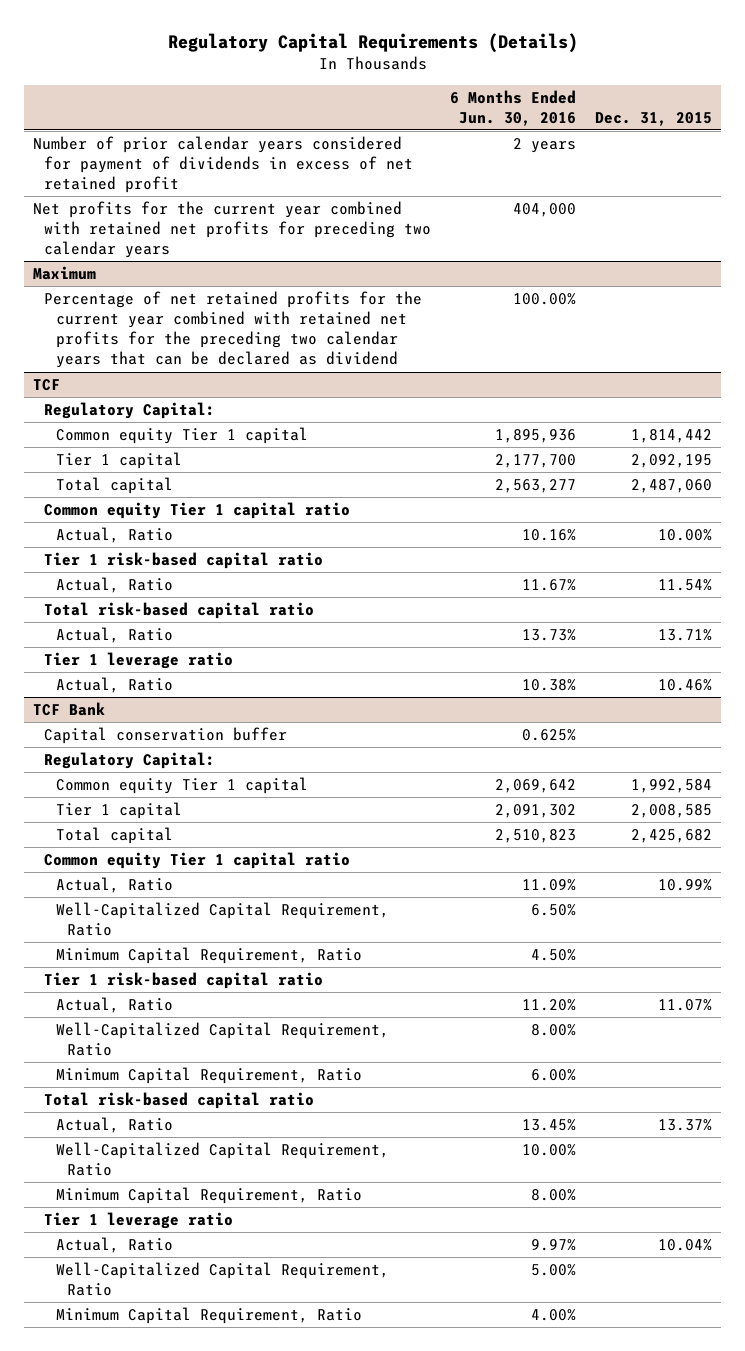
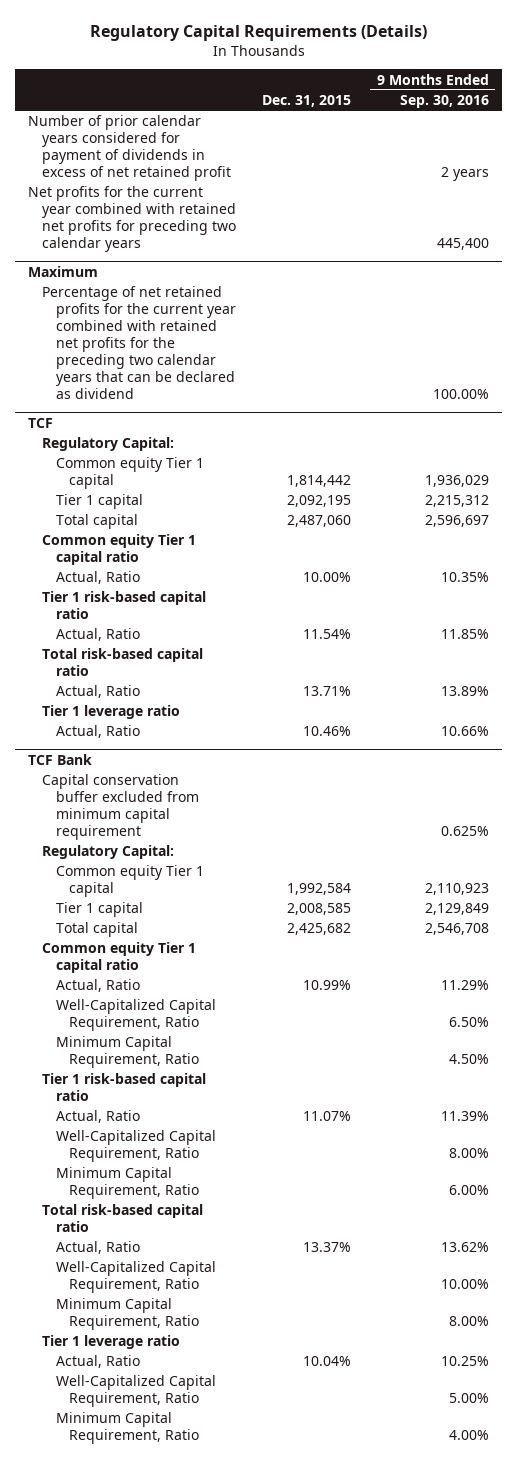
- | 6 Months Ended Jun. 30, 2016 | Dec. 31, 2015
+ | Dec. 31, 2015 | 9 Months Ended Sep. 30, 2016
@ TCF Bank
- Capital conservation buffer | 0.625% |
+ Capital conservation buffer excluded from minimum capital requirement | | 0.625%

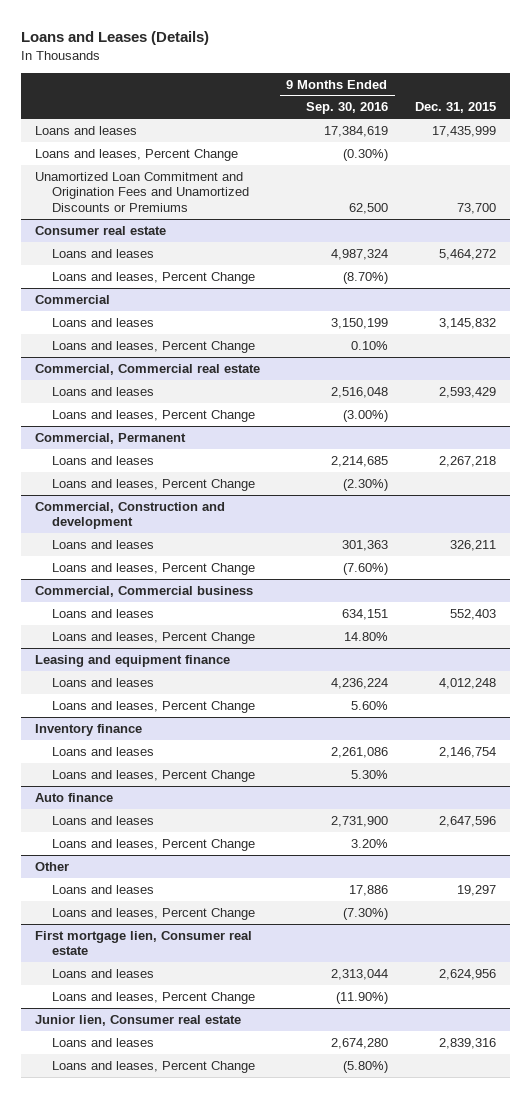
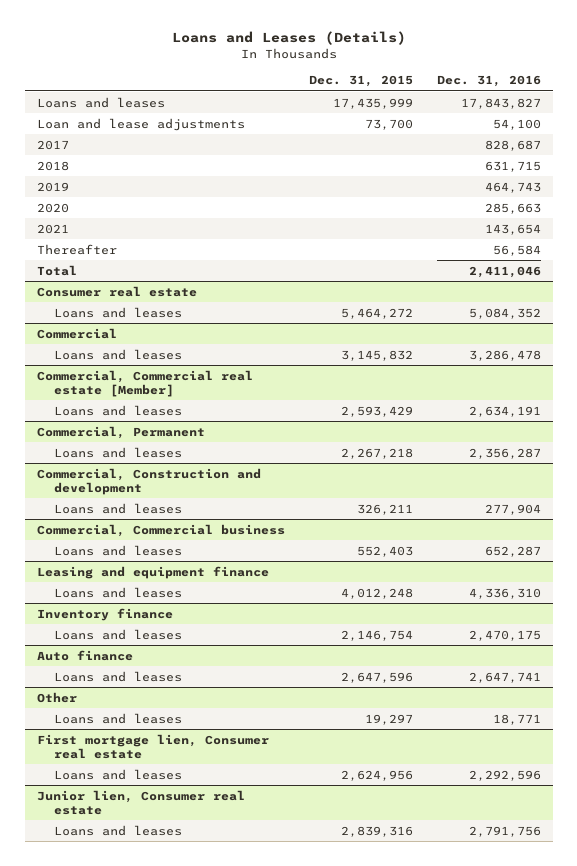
- | 9 Months Ended Sep. 30, 2016 | Dec. 31, 2015
+ | Dec. 31, 2015 | Dec. 31, 2016
- Loans and leases, Percent Change | (0.30%) |
- Unamortized Loan Commitment and Origination Fees and Unamortized Discounts or Premiums | 62,500 | 73,700
+ Loan and lease adjustments | 73,700 | 54,100
+ 2017 | | 828,687
+ 2018 | | 631,715
+ 2019 | | 464,743
+ 2020 | | 285,663
+ 2021 | | 143,654
+ Thereafter | | 56,584
+ Total | | 2,411,046
@ Consumer real estate
- Loans and leases, Percent Change | (8.70%) |
@ Commercial
- Loans and leases, Percent Change | 0.10% |
- Commercial, Commercial real estate
+ Commercial, Commercial real estate [Member]
- Loans and leases, Percent Change | (3.00%) |
@ Commercial, Permanent
- Loans and leases, Percent Change | (2.30%) |
@ Commercial, Construction and development
- Loans and leases, Percent Change | (7.60%) |
@ Commercial, Commercial business
- Loans and leases, Percent Change | 14.80% |
@ Leasing and equipment finance
- Loans and leases, Percent Change | 5.60% |
@ Inventory finance
- Loans and leases, Percent Change | 5.30% |
@ Auto finance
- Loans and leases, Percent Change | 3.20% |
@ Other
- Loans and leases, Percent Change | (7.30%) |
@ First mortgage lien, Consumer real estate
- Loans and leases, Percent Change | (11.90%) |
@ Junior lien, Consumer real estate
- Loans and leases, Percent Change | (5.80%) |

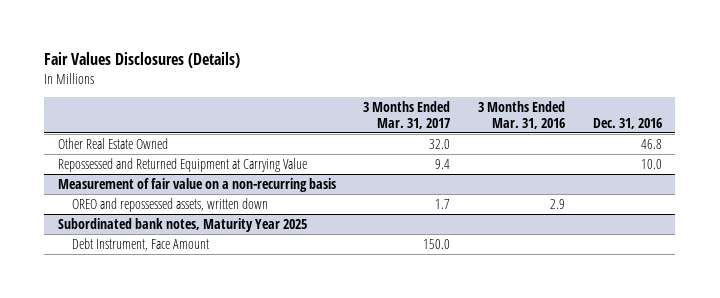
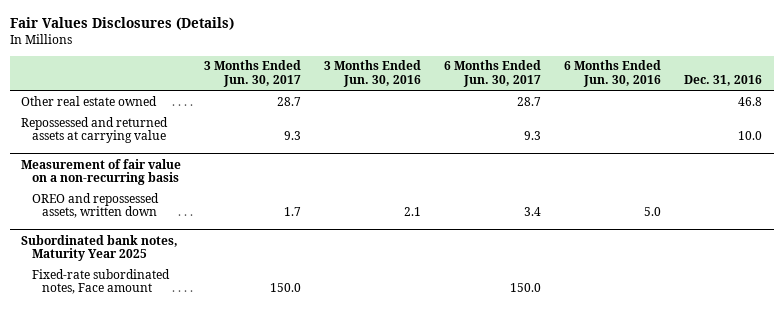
- | 3 Months Ended Mar. 31, 2017 | 3 Months Ended Mar. 31, 2016 | Dec. 31, 2016
+ | 3 Months Ended Jun. 30, 2017 | 3 Months Ended Jun. 30, 2016 | 6 Months Ended Jun. 30, 2017 | 6 Months Ended Jun. 30, 2016 | Dec. 31, 2016
- Other Real Estate Owned | 32.0 | | 46.8
- Repossessed and Returned Equipment at Carrying Value | 9.4 | | 10.0
+ Other real estate owned | 28.7 | | 28.7 | | 46.8
+ Repossessed and returned assets at carrying value | 9.3 | | 9.3 | | 10.0
@ Subordinated bank notes, Maturity Year 2025
- Debt Instrument, Face Amount | 150.0 | |
+ Fixed-rate subordinated notes, Face amount | 150.0 | | 150.0 | |

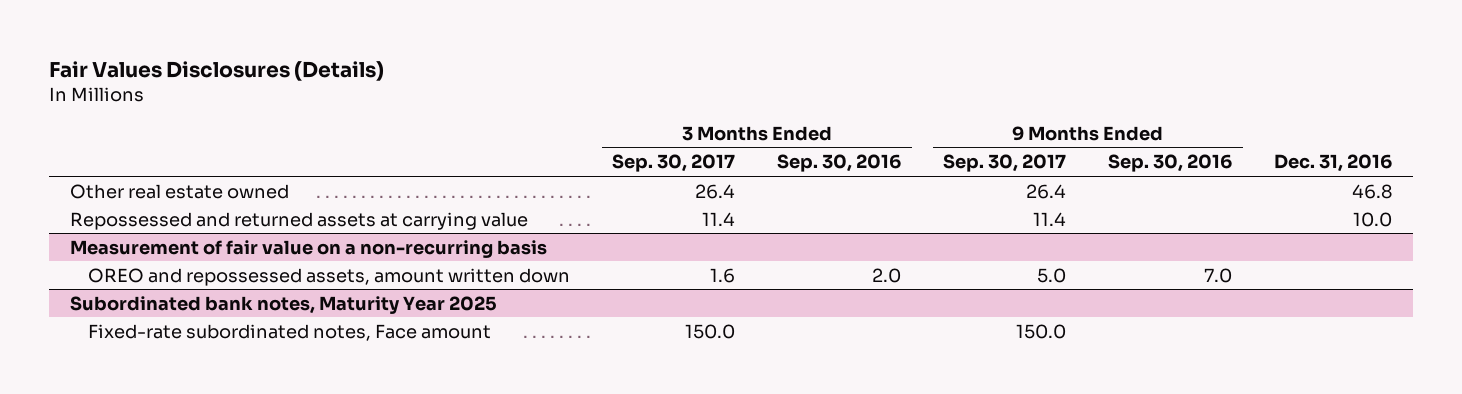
- | 3 Months Ended Jun. 30, 2017 | 3 Months Ended Jun. 30, 2016 | 6 Months Ended Jun. 30, 2017 | 6 Months Ended Jun. 30, 2016 | Dec. 31, 2016
+ | 3 Months Ended Sep. 30, 2017 | 3 Months Ended Sep. 30, 2016 | 9 Months Ended Sep. 30, 2017 | 9 Months Ended Sep. 30, 2016 | Dec. 31, 2016
@ Measurement of fair value on a non-recurring basis
- OREO and repossessed assets, written down | 1.7 | 2.1 | 3.4 | 5.0 |
+ OREO and repossessed assets, amount written down | 1.6 | 2.0 | 5.0 | 7.0 |

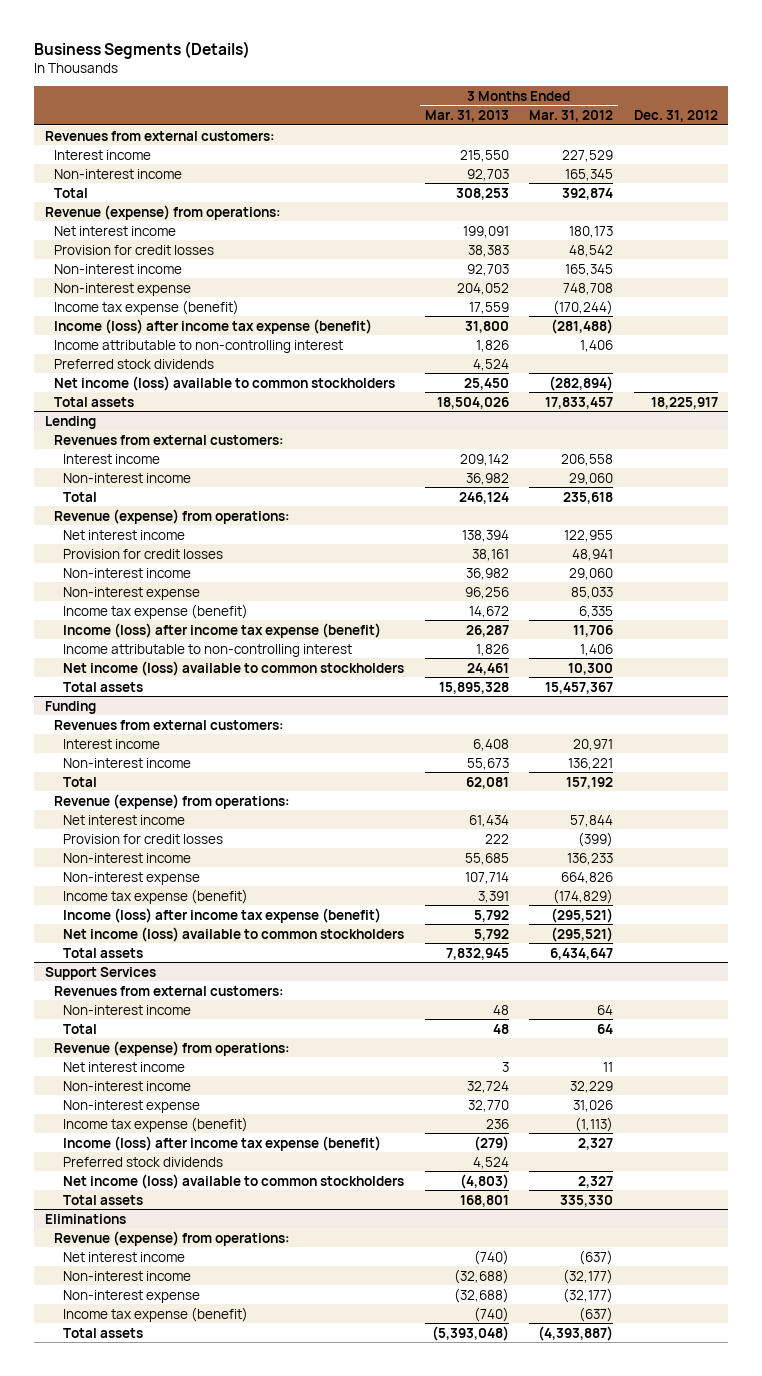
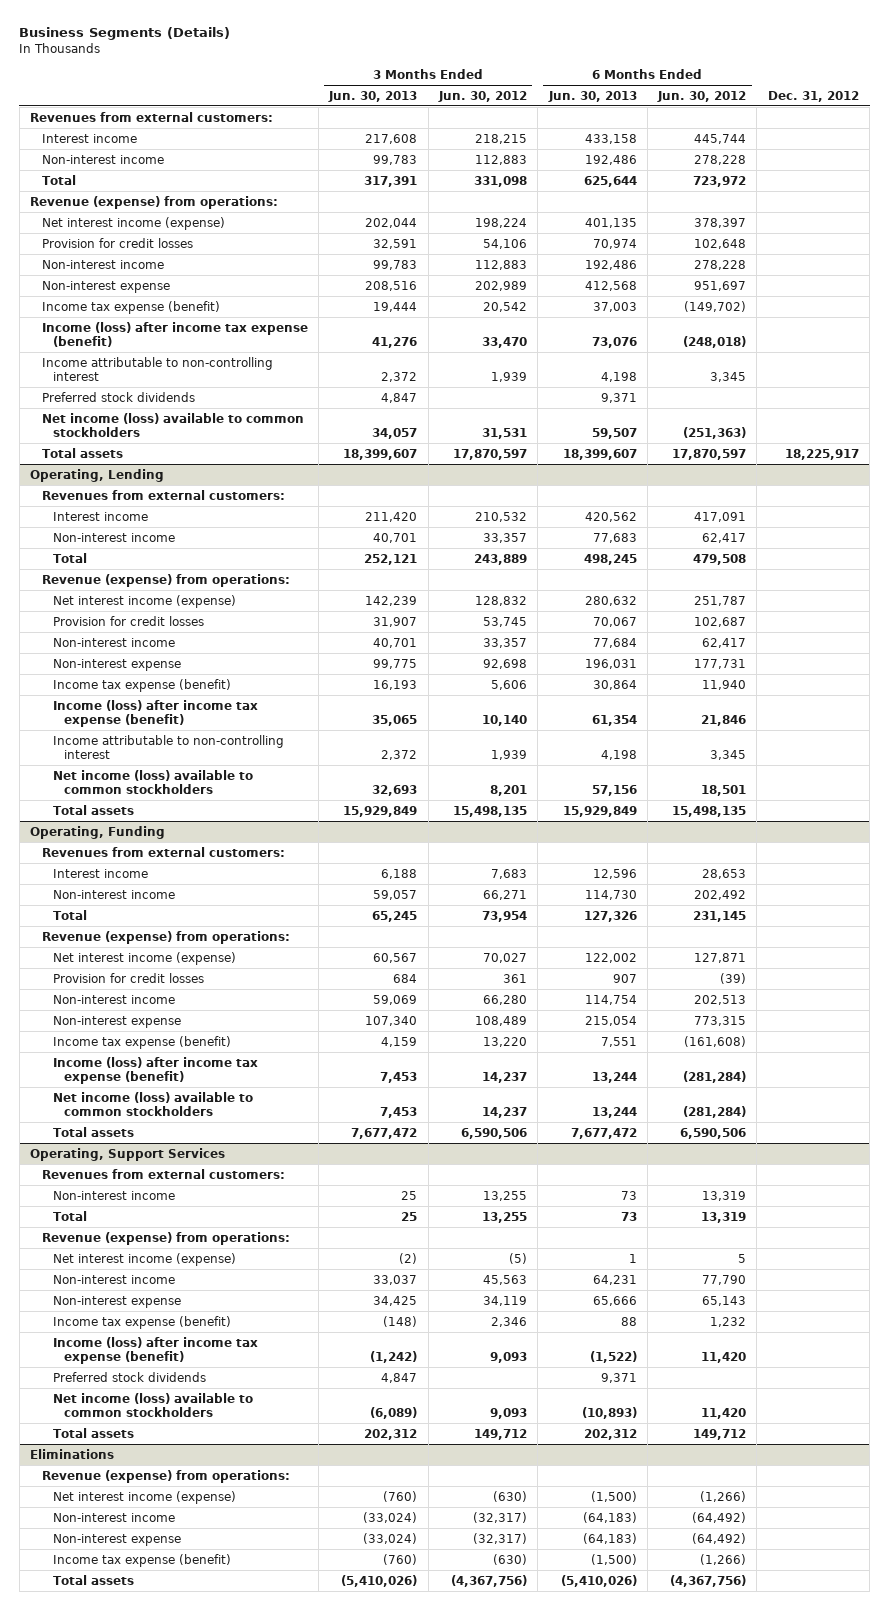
- | 3 Months Ended Mar. 31, 2013 | 3 Months Ended Mar. 31, 2012 | Dec. 31, 2012
+ | 3 Months Ended Jun. 30, 2013 | 3 Months Ended Jun. 30, 2012 | 6 Months Ended Jun. 30, 2013 | 6 Months Ended Jun. 30, 2012 | Dec. 31, 2012
- Net interest income | 199,091 | 180,173 |
+ Net interest income (expense) | 202,044 | 198,224 | 401,135 | 378,397 |
- Lending
+ Operating, Lending
- Net interest income | 138,394 | 122,955 |
+ Net interest income (expense) | 142,239 | 128,832 | 280,632 | 251,787 |
- Funding
+ Operating, Funding
- Net interest income | 61,434 | 57,844 |
+ Net interest income (expense) | 60,567 | 70,027 | 122,002 | 127,871 |
- Support Services
+ Operating, Support Services
- Net interest income | 3 | 11 |
+ Net interest income (expense) | (2) | (5) | 1 | 5 |
@ Eliminations
- Net interest income | (740) | (637) |
+ Net interest income (expense) | (760) | (630) | (1,500) | (1,266) |

